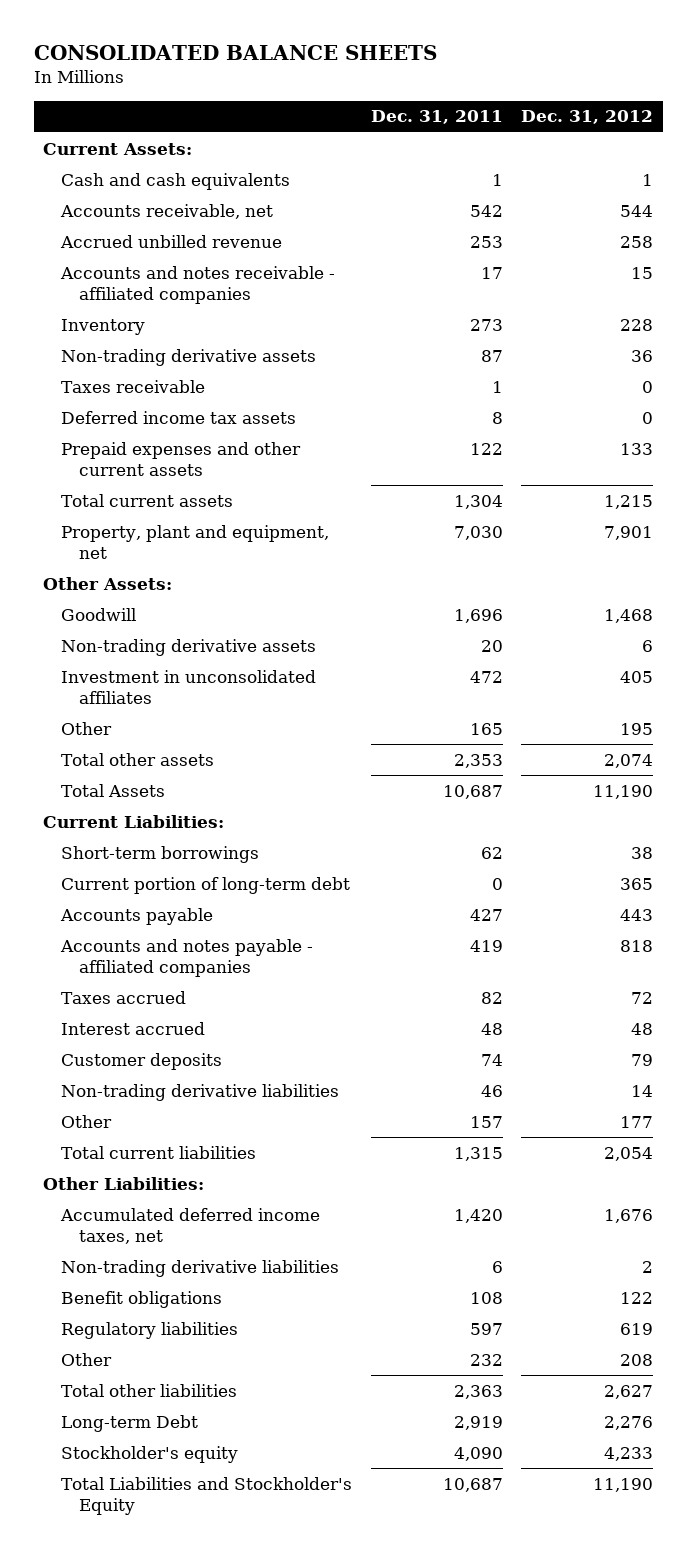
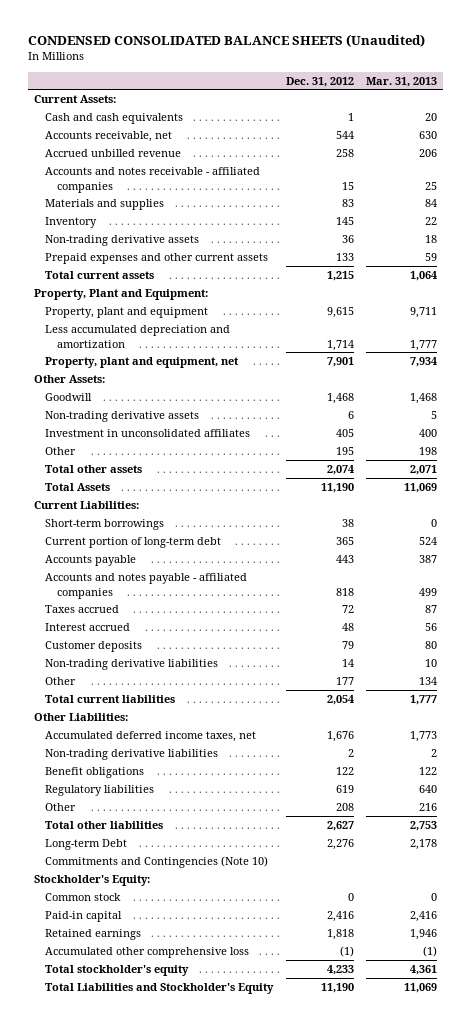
- CONSOLIDATED BALANCE SHEETS
+ CONDENSED CONSOLIDATED BALANCE SHEETS (Unaudited)
- | Dec. 31, 2011 | Dec. 31, 2012
+ | Dec. 31, 2012 | Mar. 31, 2013
- Inventory | 273 | 228
+ Materials and supplies | 83 | 84
+ Inventory | 145 | 22
- Taxes receivable | 1 | 0
- Deferred income tax assets | 8 | 0
+ Property, Plant and Equipment:
+ Property, plant and equipment | 9,615 | 9,711
+ Less accumulated depreciation and amortization | 1,714 | 1,777
- Stockholder's equity | 4,090 | 4,233
+ Commitments and Contingencies (Note 10)
+ Stockholder's Equity:
+ Common stock | 0 | 0
+ Paid-in capital | 2,416 | 2,416
+ Retained earnings | 1,818 | 1,946
+ Accumulated other comprehensive loss | (1) | (1)
+ Total stockholder's equity | 4,233 | 4,361

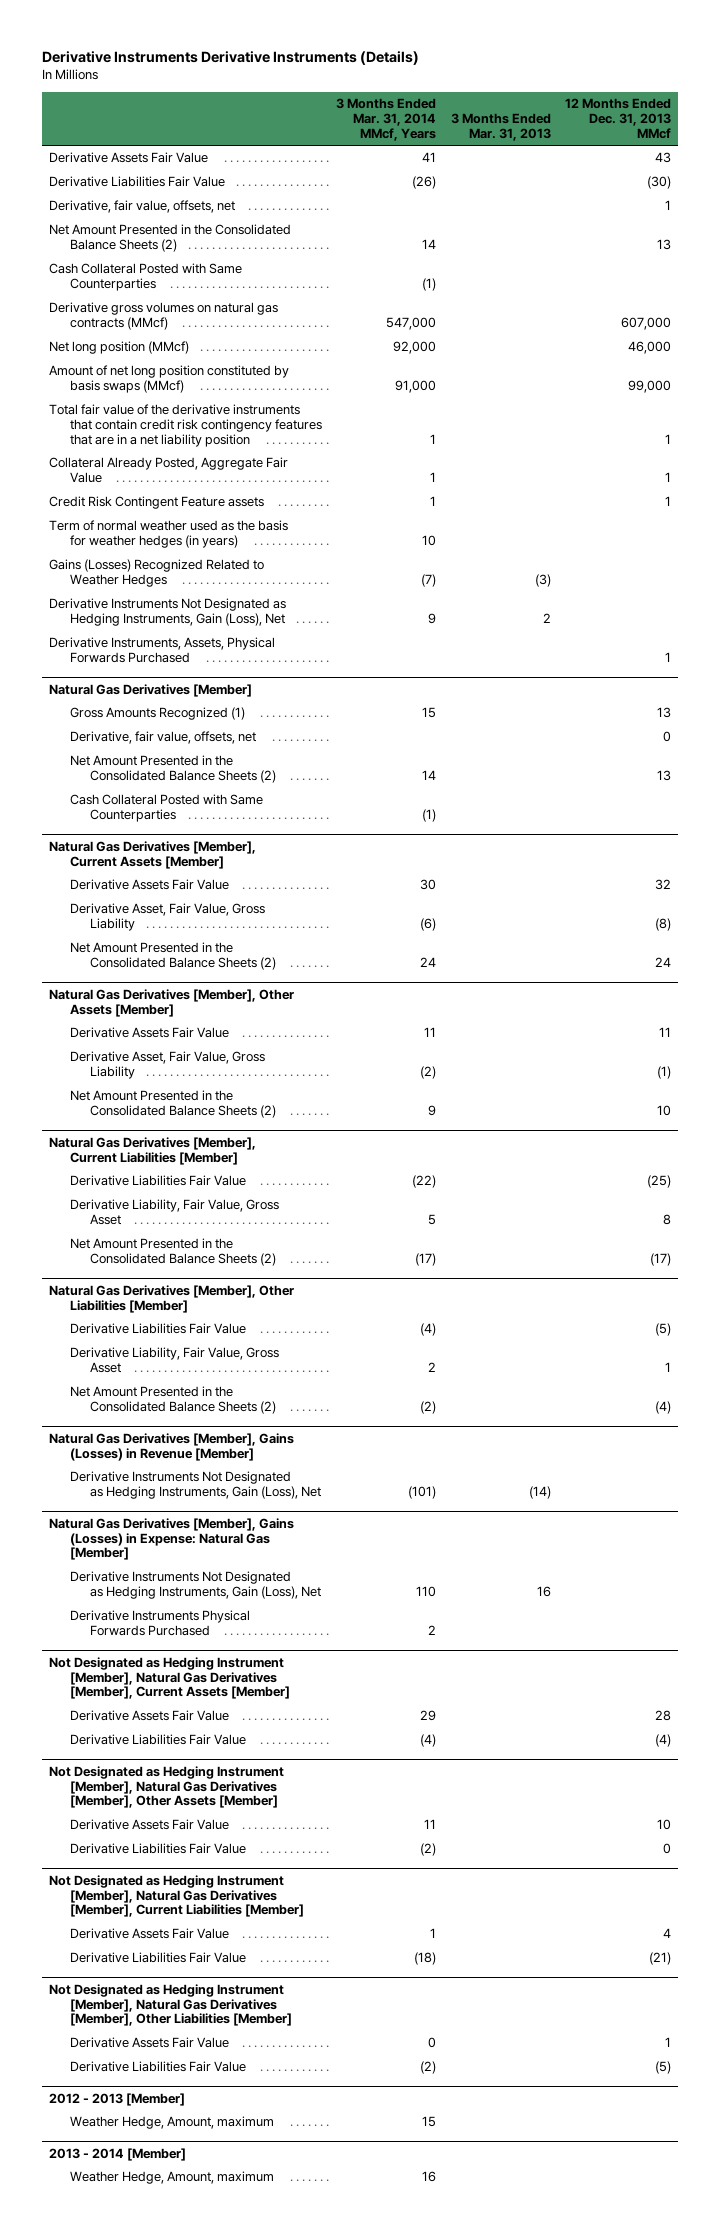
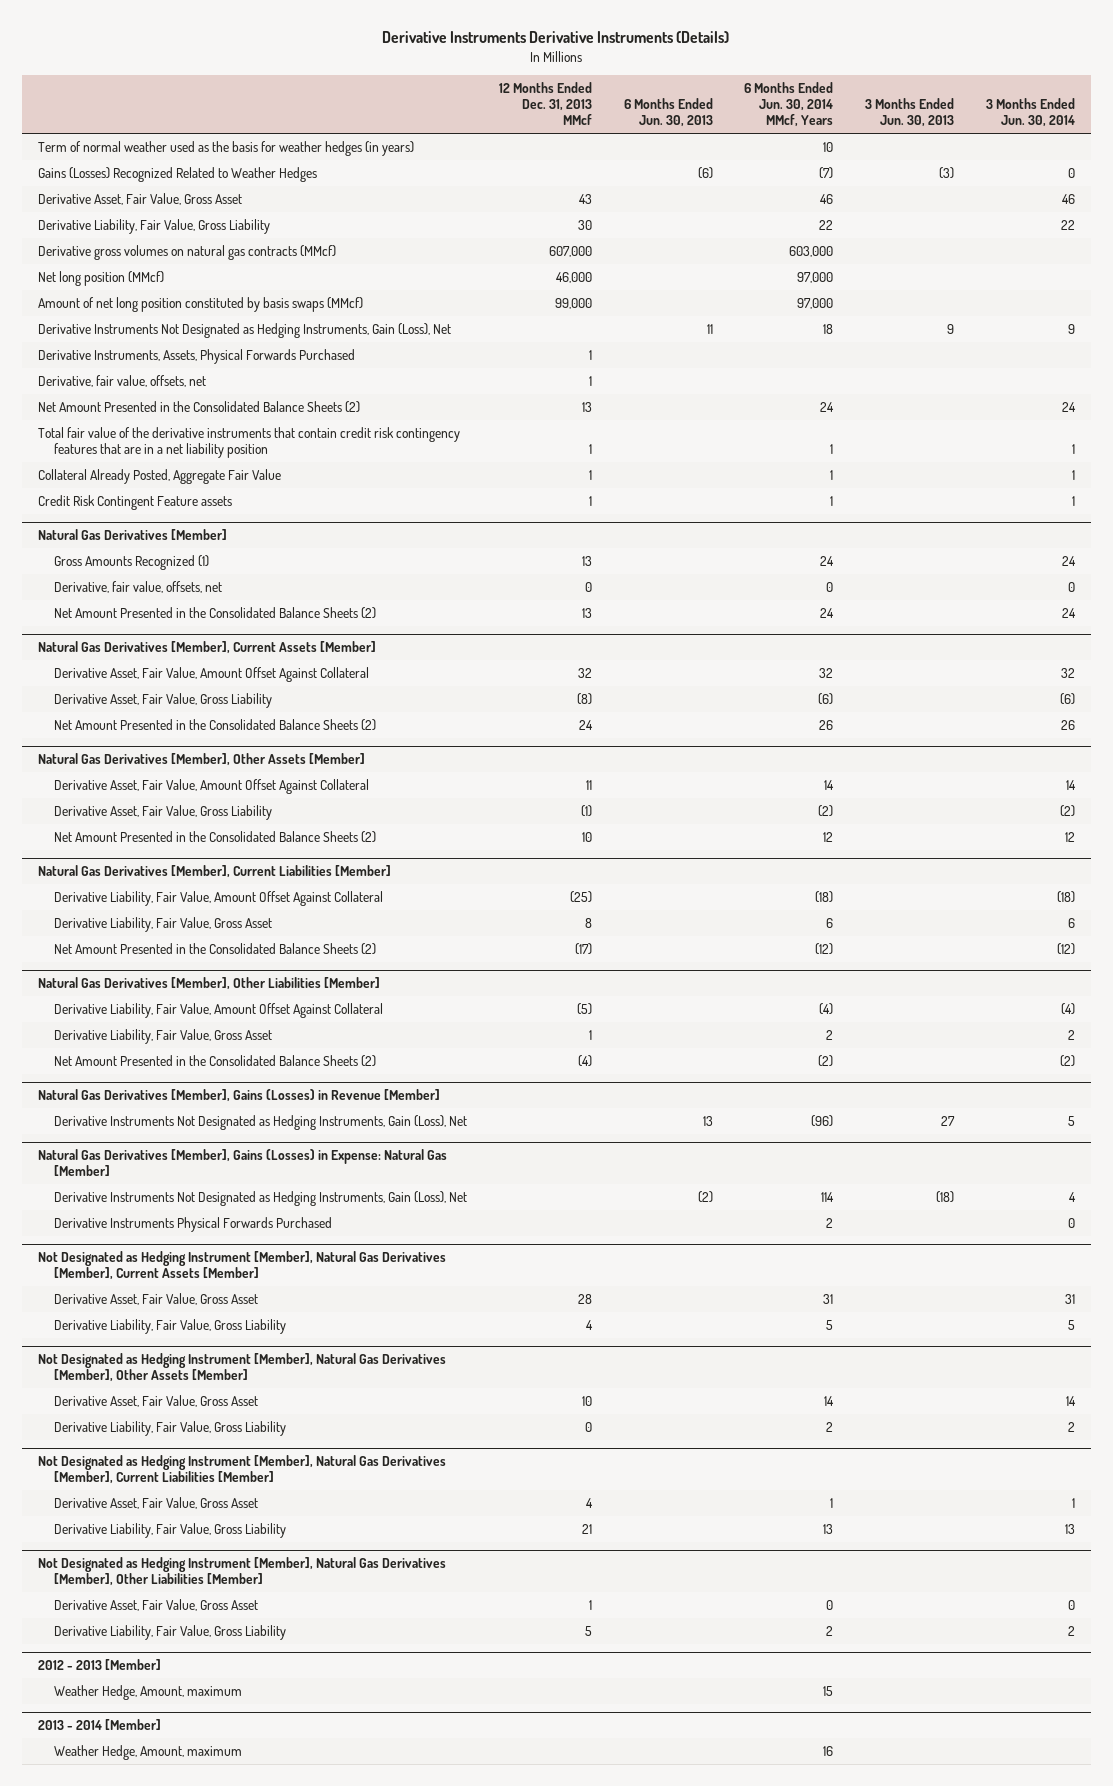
- | 3 Months Ended Mar. 31, 2014 MMcf, Years | 3 Months Ended Mar. 31, 2013 | 12 Months Ended Dec. 31, 2013 MMcf
+ | 12 Months Ended Dec. 31, 2013 MMcf | 6 Months Ended Jun. 30, 2013 | 6 Months Ended Jun. 30, 2014 MMcf, Years | 3 Months Ended Jun. 30, 2013 | 3 Months Ended Jun. 30, 2014
- Derivative Assets Fair Value | 41 | | 43
- Derivative Liabilities Fair Value | (26) | | (30)
- Cash Collateral Posted with Same Counterparties | (1) | |
moved up: Term of normal weather used as the basis for weather hedges (in years) | | | 10 | |
moved up: Gains (Losses) Recognized Related to Weather Hedges | | (6) | (7) | (3) | 0
+ Derivative Asset, Fair Value, Gross Asset | 43 | | 46 | | 46
+ Derivative Liability, Fair Value, Gross Liability | 30 | | 22 | | 22
moved up: Derivative Instruments Not Designated as Hedging Instruments, Gain (Loss), Net | | 11 | 18 | 9 | 9
moved up: Derivative Instruments, Assets, Physical Forwards Purchased | 1 | | | |
moved down: Derivative, fair value, offsets, net | 1 | | | |
moved down: Net Amount Presented in the Consolidated Balance Sheets (2) | 13 | | 24 | | 24
@ Natural Gas Derivatives [Member]
- Cash Collateral Posted with Same Counterparties | (1) | |
@ Natural Gas Derivatives [Member], Current Assets [Member]
- Derivative Assets Fair Value | 30 | | 32
+ Derivative Asset, Fair Value, Amount Offset Against Collateral | 32 | | 32 | | 32
@ Natural Gas Derivatives [Member], Other Assets [Member]
- Derivative Assets Fair Value | 11 | | 11
+ Derivative Asset, Fair Value, Amount Offset Against Collateral | 11 | | 14 | | 14
@ Natural Gas Derivatives [Member], Current Liabilities [Member]
- Derivative Liabilities Fair Value | (22) | | (25)
+ Derivative Liability, Fair Value, Amount Offset Against Collateral | (25) | | (18) | | (18)
@ Natural Gas Derivatives [Member], Other Liabilities [Member]
- Derivative Liabilities Fair Value | (4) | | (5)
+ Derivative Liability, Fair Value, Amount Offset Against Collateral | (5) | | (4) | | (4)
@ Not Designated as Hedging Instrument [Member], Natural Gas Derivatives [Member], Current Assets [Member]
- Derivative Assets Fair Value | 29 | | 28
- Derivative Liabilities Fair Value | (4) | | (4)
+ Derivative Asset, Fair Value, Gross Asset | 28 | | 31 | | 31
+ Derivative Liability, Fair Value, Gross Liability | 4 | | 5 | | 5
@ Not Designated as Hedging Instrument [Member], Natural Gas Derivatives [Member], Other Assets [Member]
- Derivative Assets Fair Value | 11 | | 10
- Derivative Liabilities Fair Value | (2) | | 0
+ Derivative Asset, Fair Value, Gross Asset | 10 | | 14 | | 14
+ Derivative Liability, Fair Value, Gross Liability | 0 | | 2 | | 2
@ Not Designated as Hedging Instrument [Member], Natural Gas Derivatives [Member], Current Liabilities [Member]
- Derivative Assets Fair Value | 1 | | 4
- Derivative Liabilities Fair Value | (18) | | (21)
+ Derivative Asset, Fair Value, Gross Asset | 4 | | 1 | | 1
+ Derivative Liability, Fair Value, Gross Liability | 21 | | 13 | | 13
@ Not Designated as Hedging Instrument [Member], Natural Gas Derivatives [Member], Other Liabilities [Member]
- Derivative Assets Fair Value | 0 | | 1
- Derivative Liabilities Fair Value | (2) | | (5)
+ Derivative Asset, Fair Value, Gross Asset | 1 | | 0 | | 0
+ Derivative Liability, Fair Value, Gross Liability | 5 | | 2 | | 2

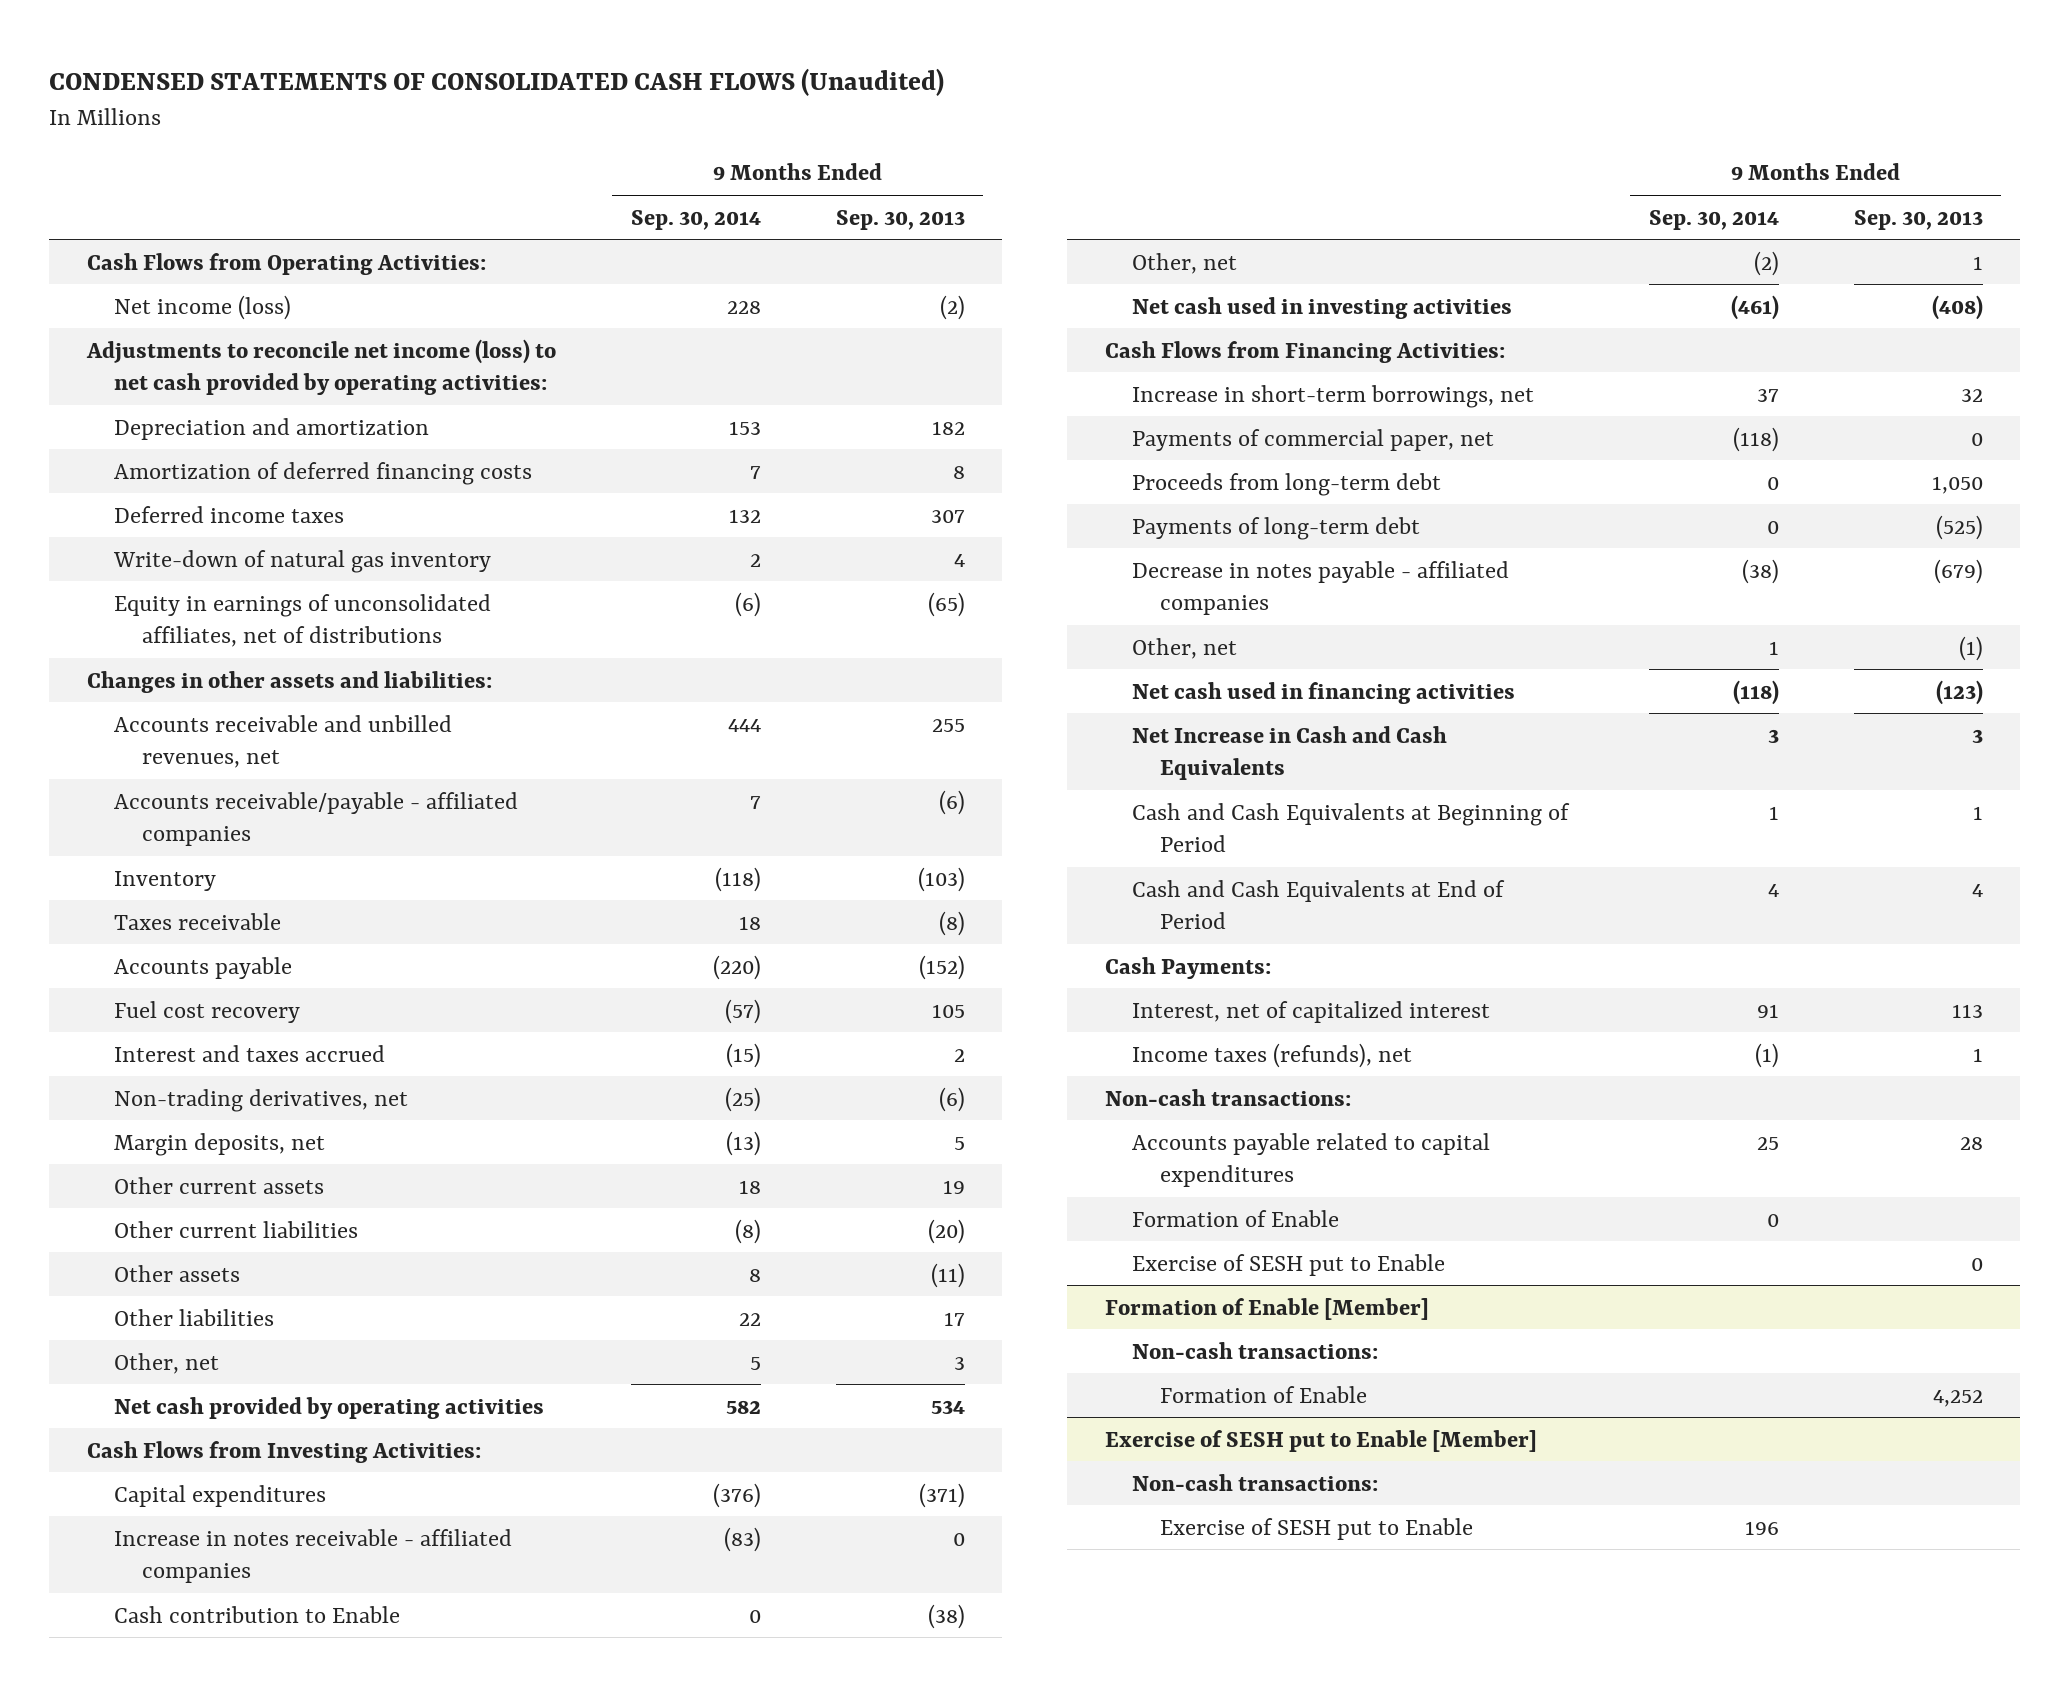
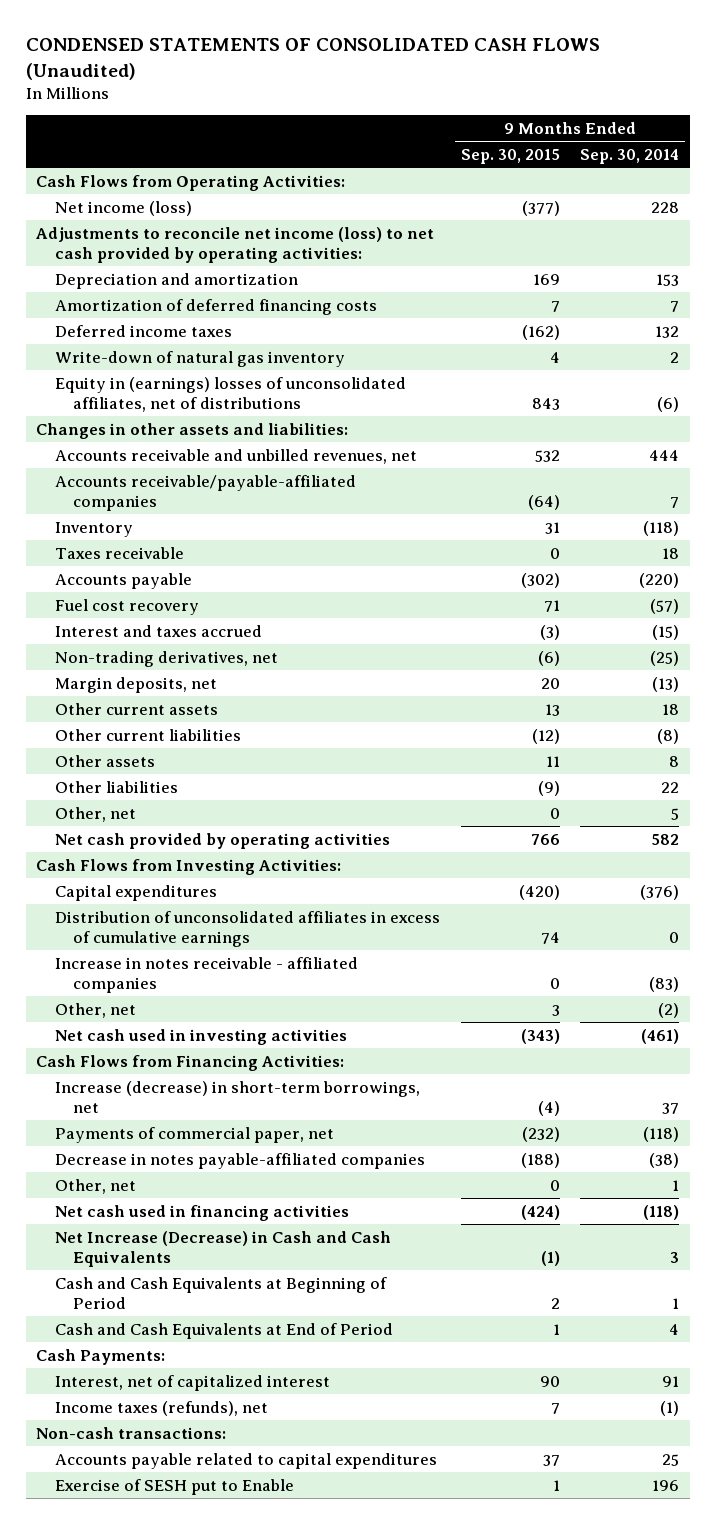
- | 9 Months Ended Sep. 30, 2014 | 9 Months Ended Sep. 30, 2013
+ | 9 Months Ended Sep. 30, 2015 | 9 Months Ended Sep. 30, 2014
- Equity in earnings of unconsolidated affiliates, net of distributions | (6) | (65)
+ Equity in (earnings) losses of unconsolidated affiliates, net of distributions | 843 | (6)
- Accounts receivable/payable - affiliated companies | 7 | (6)
+ Accounts receivable/payable-affiliated companies | (64) | 7
+ Distribution of unconsolidated affiliates in excess of cumulative earnings | 74 | 0
- Cash contribution to Enable | 0 | (38)
- Increase in short-term borrowings, net | 37 | 32
+ Increase (decrease) in short-term borrowings, net | (4) | 37
- Proceeds from long-term debt | 0 | 1,050
- Payments of long-term debt | 0 | (525)
- Decrease in notes payable - affiliated companies | (38) | (679)
+ Decrease in notes payable-affiliated companies | (188) | (38)
- Net Increase in Cash and Cash Equivalents | 3 | 3
+ Net Increase (Decrease) in Cash and Cash Equivalents | (1) | 3
- Formation of Enable | 0 |
- Exercise of SESH put to Enable | | 0
- Formation of Enable [Member]
- Non-cash transactions:
- Formation of Enable | | 4,252
- Exercise of SESH put to Enable [Member]
- Non-cash transactions:

